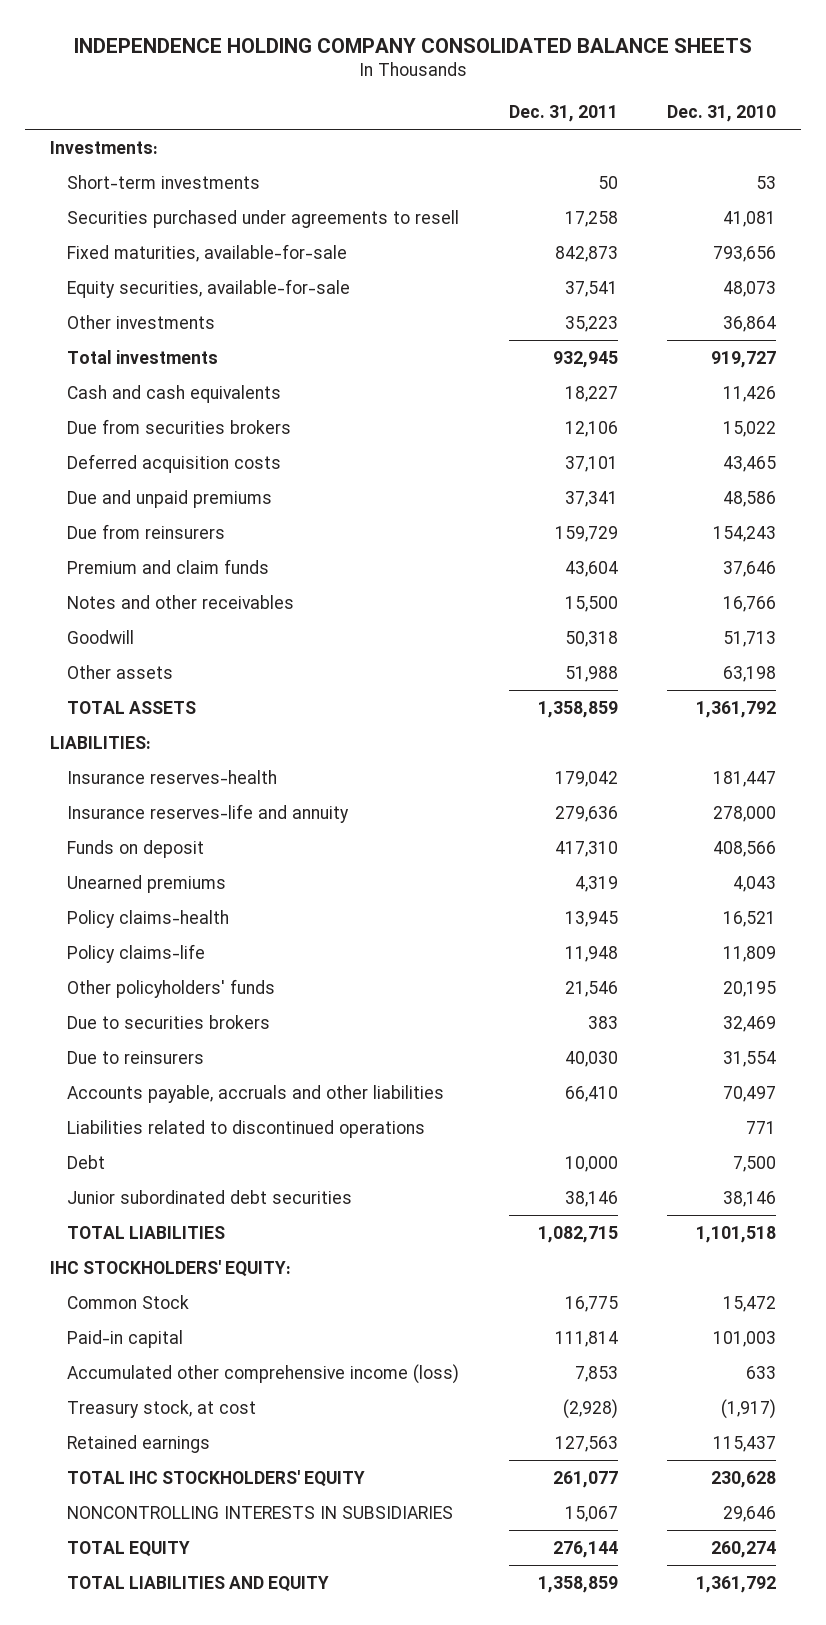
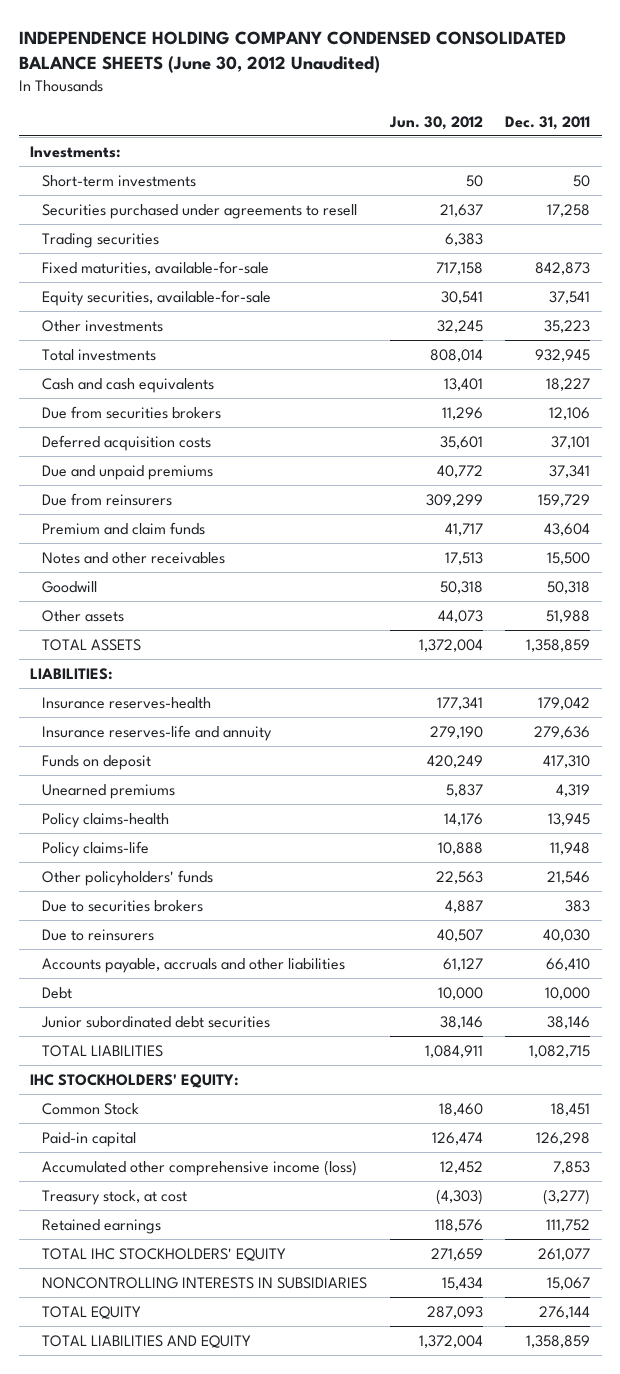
- INDEPENDENCE HOLDING COMPANY CONSOLIDATED BALANCE SHEETS
+ INDEPENDENCE HOLDING COMPANY CONDENSED CONSOLIDATED BALANCE SHEETS (June 30, 2012 Unaudited)
- | Dec. 31, 2011 | Dec. 31, 2010
+ | Jun. 30, 2012 | Dec. 31, 2011
+ Trading securities | 6,383 |
- Liabilities related to discontinued operations | | 771
- Common Stock | 16,775 | 15,472
- Paid-in capital | 111,814 | 101,003
+ Common Stock | 18,460 | 18,451
+ Paid-in capital | 126,474 | 126,298
- Treasury stock, at cost | (2,928) | (1,917)
- Retained earnings | 127,563 | 115,437
+ Treasury stock, at cost | (4,303) | (3,277)
+ Retained earnings | 118,576 | 111,752

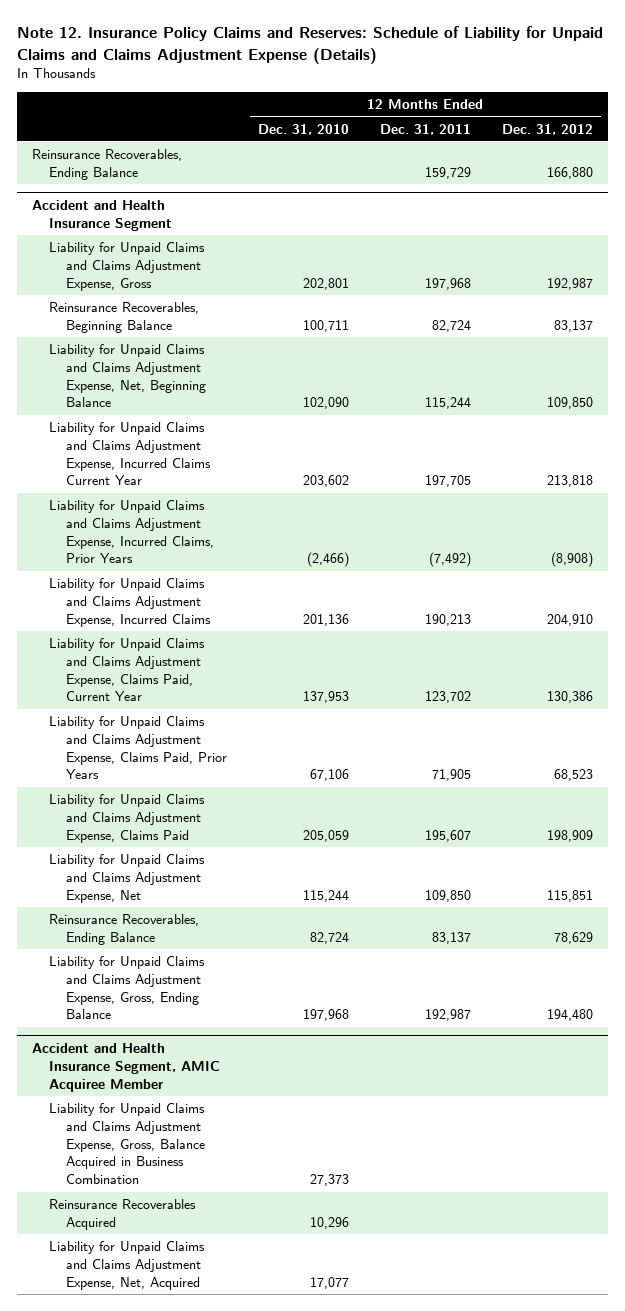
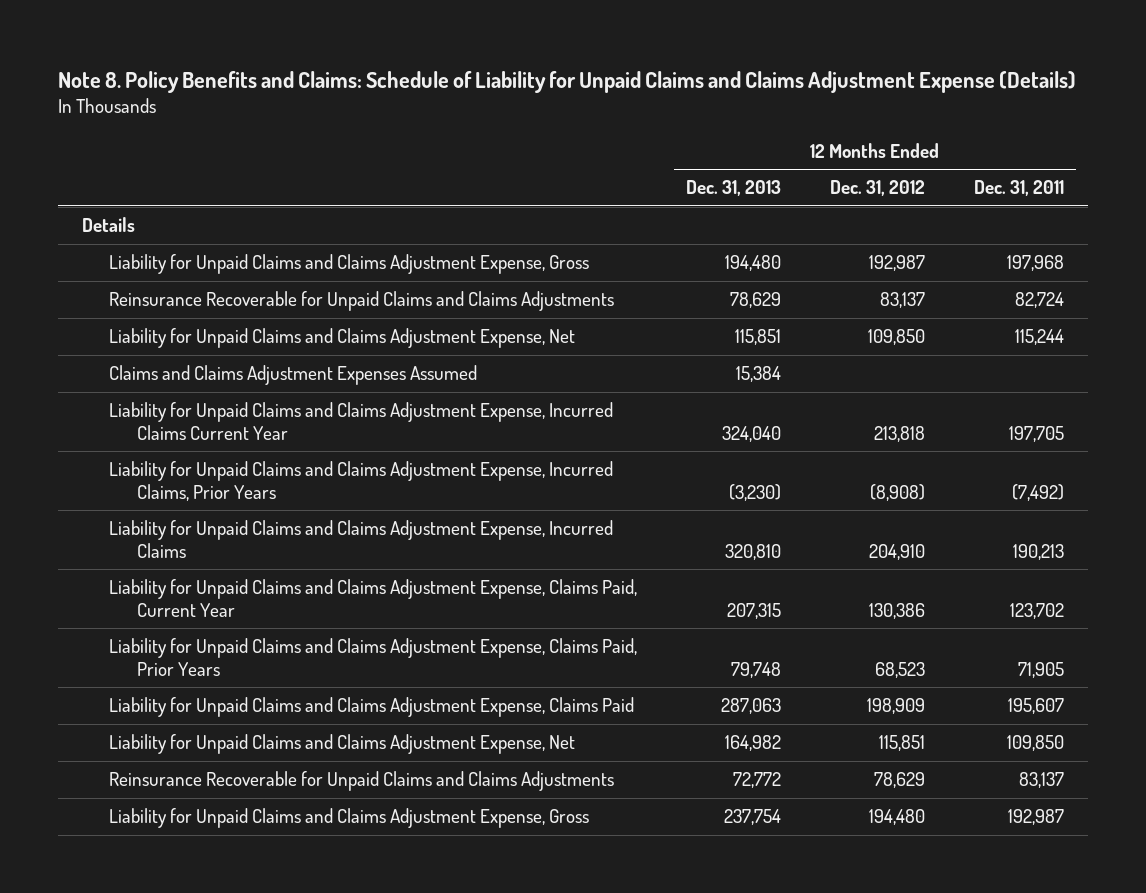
- Note 12. Insurance Policy Claims and Reserves: Schedule of Liability for Unpaid Claims and Claims Adjustment Expense (Details)
+ Note 8. Policy Benefits and Claims: Schedule of Liability for Unpaid Claims and Claims Adjustment Expense (Details)
- | 12 Months Ended Dec. 31, 2010 | 12 Months Ended Dec. 31, 2011 | 12 Months Ended Dec. 31, 2012
+ | 12 Months Ended Dec. 31, 2013 | 12 Months Ended Dec. 31, 2012 | 12 Months Ended Dec. 31, 2011
- Reinsurance Recoverables, Ending Balance | | 159,729 | 166,880
- Accident and Health Insurance Segment
+ Details
- Reinsurance Recoverables, Beginning Balance | 100,711 | 82,724 | 83,137
- Liability for Unpaid Claims and Claims Adjustment Expense, Net, Beginning Balance | 102,090 | 115,244 | 109,850
+ Reinsurance Recoverable for Unpaid Claims and Claims Adjustments | 78,629 | 83,137 | 82,724
+ Liability for Unpaid Claims and Claims Adjustment Expense, Net | 115,851 | 109,850 | 115,244
+ Claims and Claims Adjustment Expenses Assumed | 15,384 | |
- Reinsurance Recoverables, Ending Balance | 82,724 | 83,137 | 78,629
- Liability for Unpaid Claims and Claims Adjustment Expense, Gross, Ending Balance | 197,968 | 192,987 | 194,480
- Accident and Health Insurance Segment, AMIC Acquiree Member
- Liability for Unpaid Claims and Claims Adjustment Expense, Gross, Balance Acquired in Business Combination | 27,373 | |
- Reinsurance Recoverables Acquired | 10,296 | |
- Liability for Unpaid Claims and Claims Adjustment Expense, Net, Acquired | 17,077 | |
+ Reinsurance Recoverable for Unpaid Claims and Claims Adjustments | 72,772 | 78,629 | 83,137
+ Liability for Unpaid Claims and Claims Adjustment Expense, Gross | 237,754 | 194,480 | 192,987

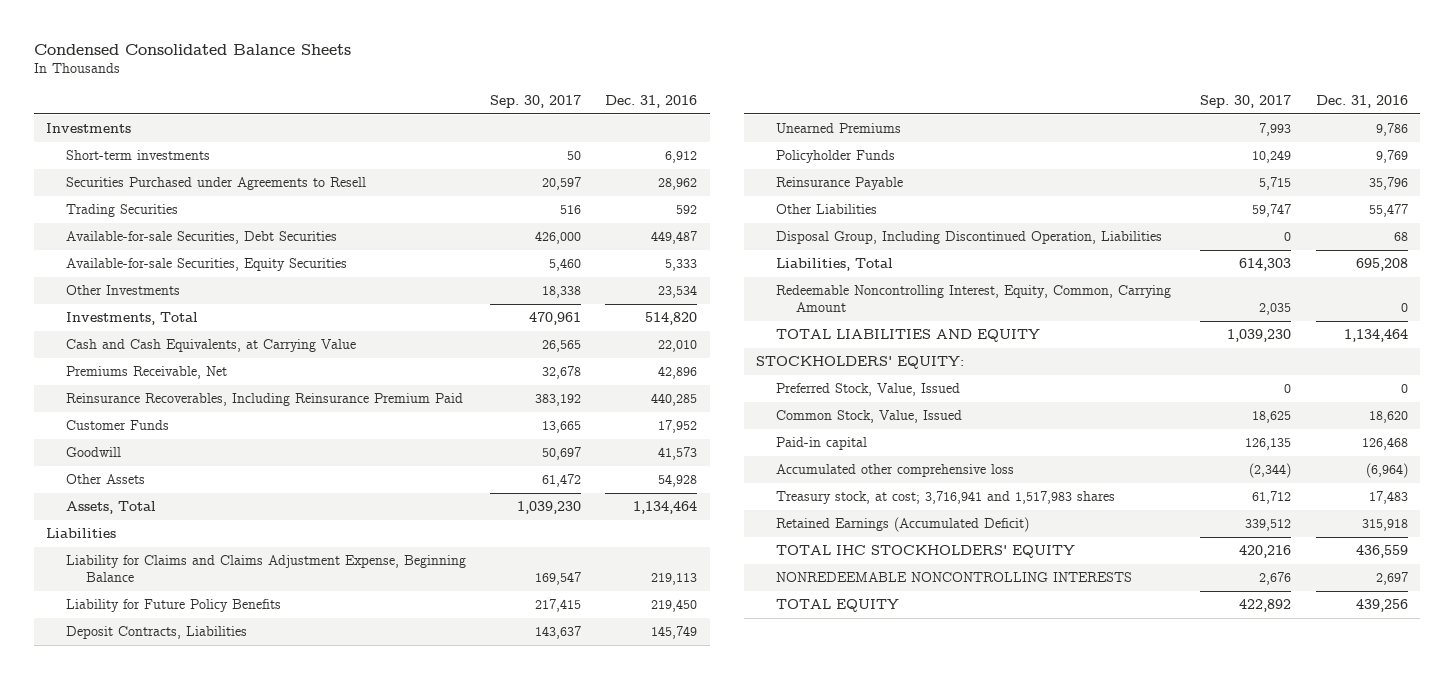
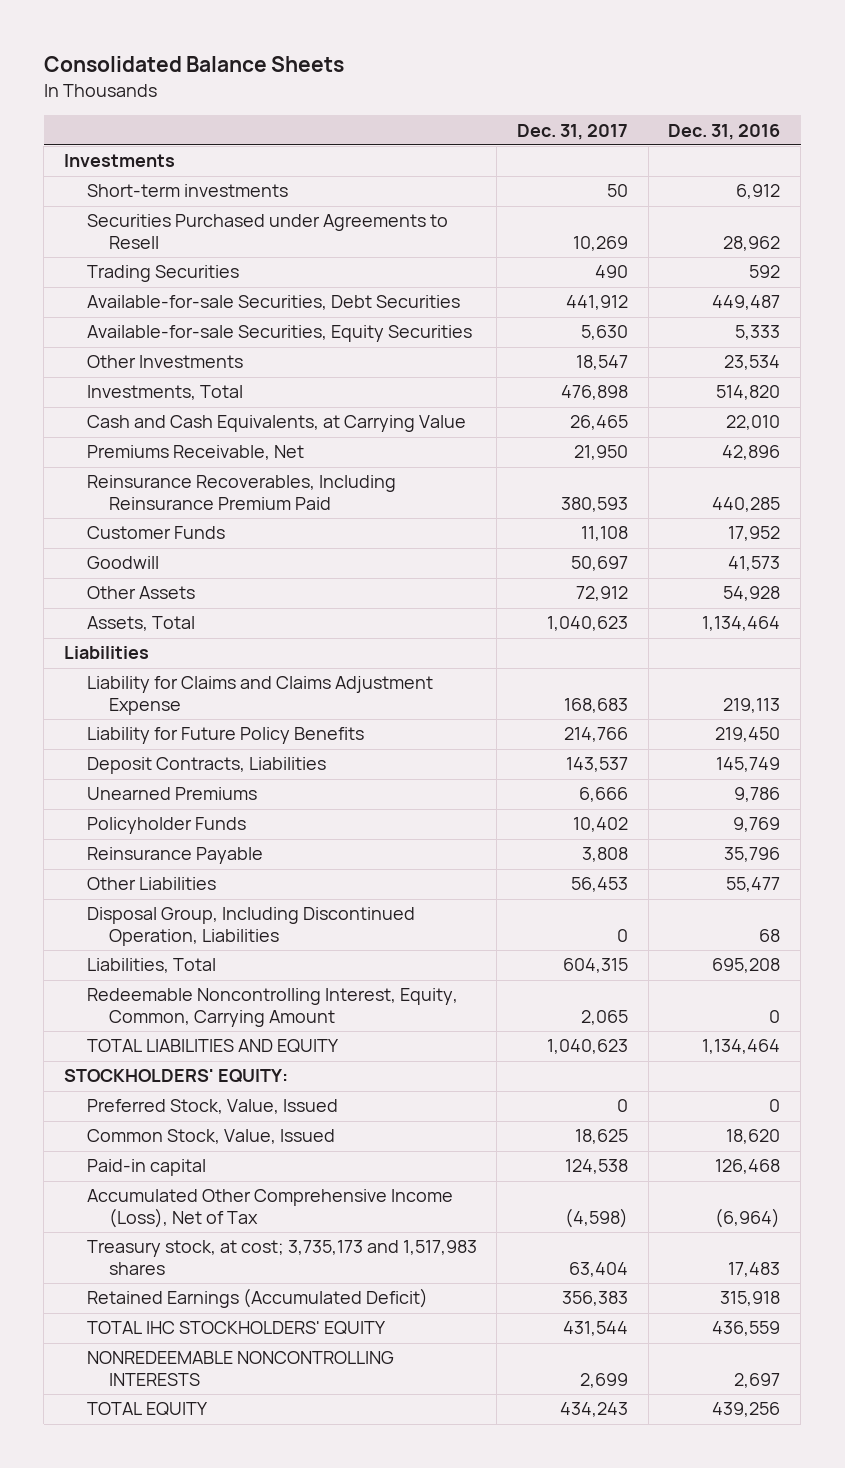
- Condensed Consolidated Balance Sheets
+ Consolidated Balance Sheets
- | Sep. 30, 2017 | Dec. 31, 2016
+ | Dec. 31, 2017 | Dec. 31, 2016
- Liability for Claims and Claims Adjustment Expense, Beginning Balance | 169,547 | 219,113
+ Liability for Claims and Claims Adjustment Expense | 168,683 | 219,113
- Accumulated other comprehensive loss | (2,344) | (6,964)
- Treasury stock, at cost; 3,716,941 and 1,517,983 shares | 61,712 | 17,483
+ Accumulated Other Comprehensive Income (Loss), Net of Tax | (4,598) | (6,964)
+ Treasury stock, at cost; 3,735,173 and 1,517,983 shares | 63,404 | 17,483

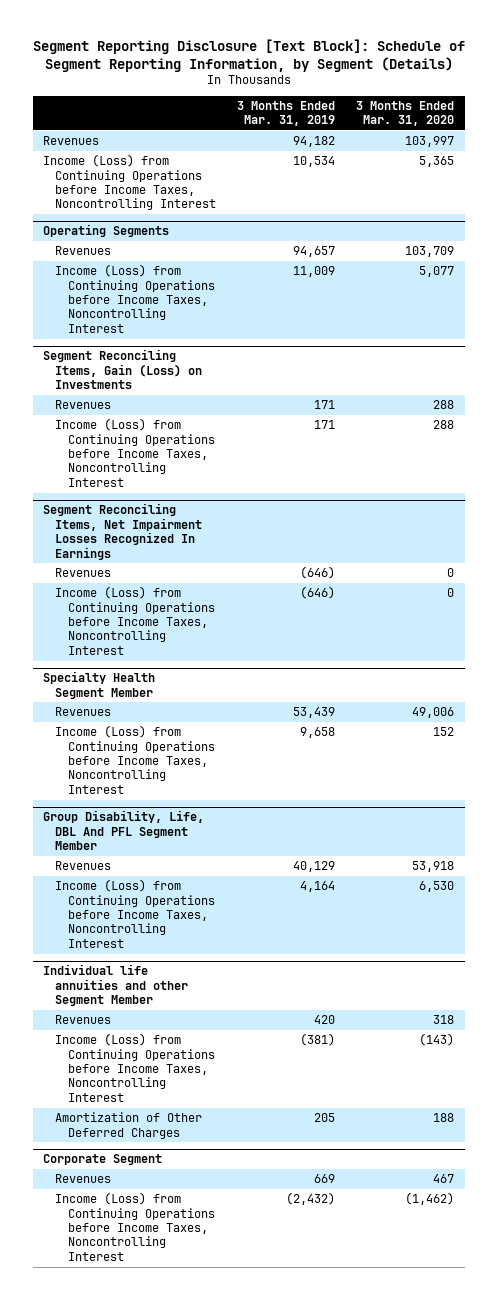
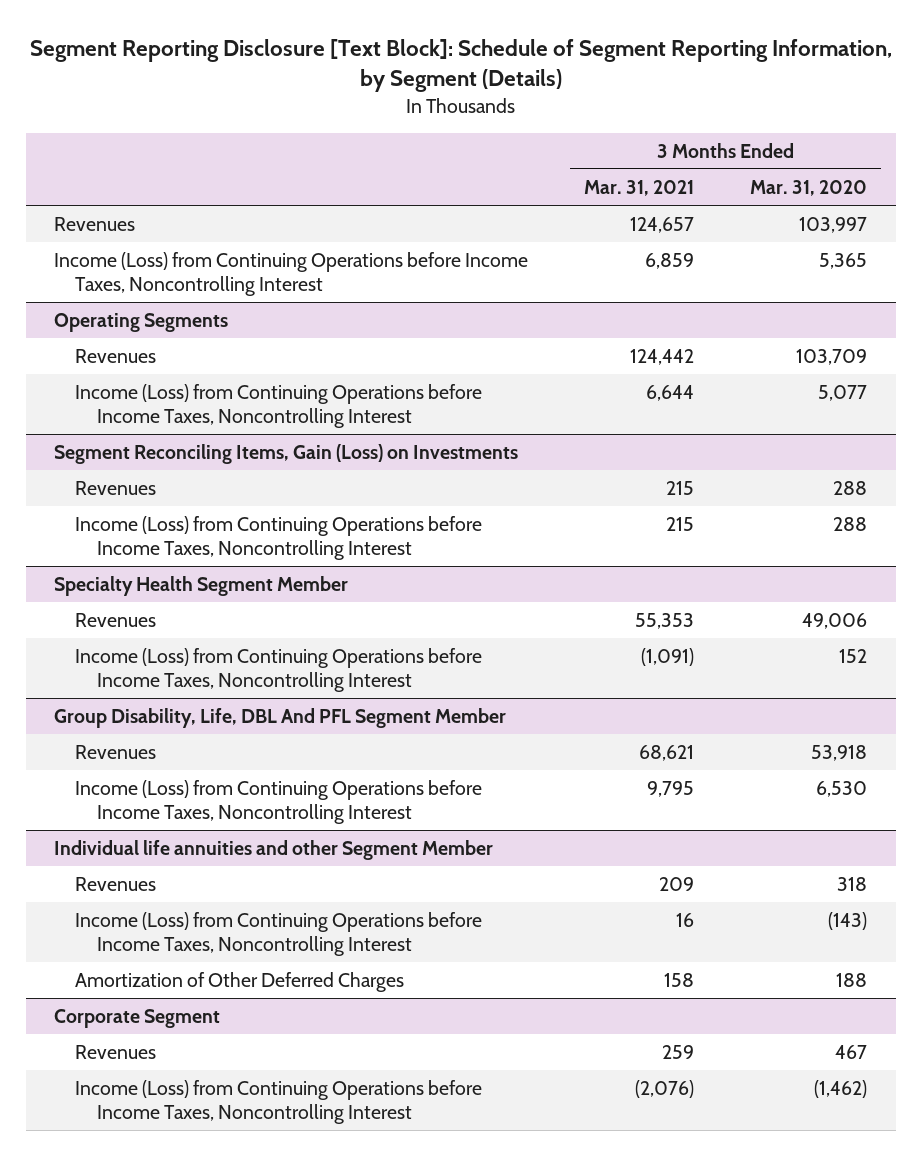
- | 3 Months Ended Mar. 31, 2019 | 3 Months Ended Mar. 31, 2020
+ | 3 Months Ended Mar. 31, 2021 | 3 Months Ended Mar. 31, 2020
- Segment Reconciling Items, Net Impairment Losses Recognized In Earnings
- Revenues | (646) | 0
- Income (Loss) from Continuing Operations before Income Taxes, Noncontrolling Interest | (646) | 0

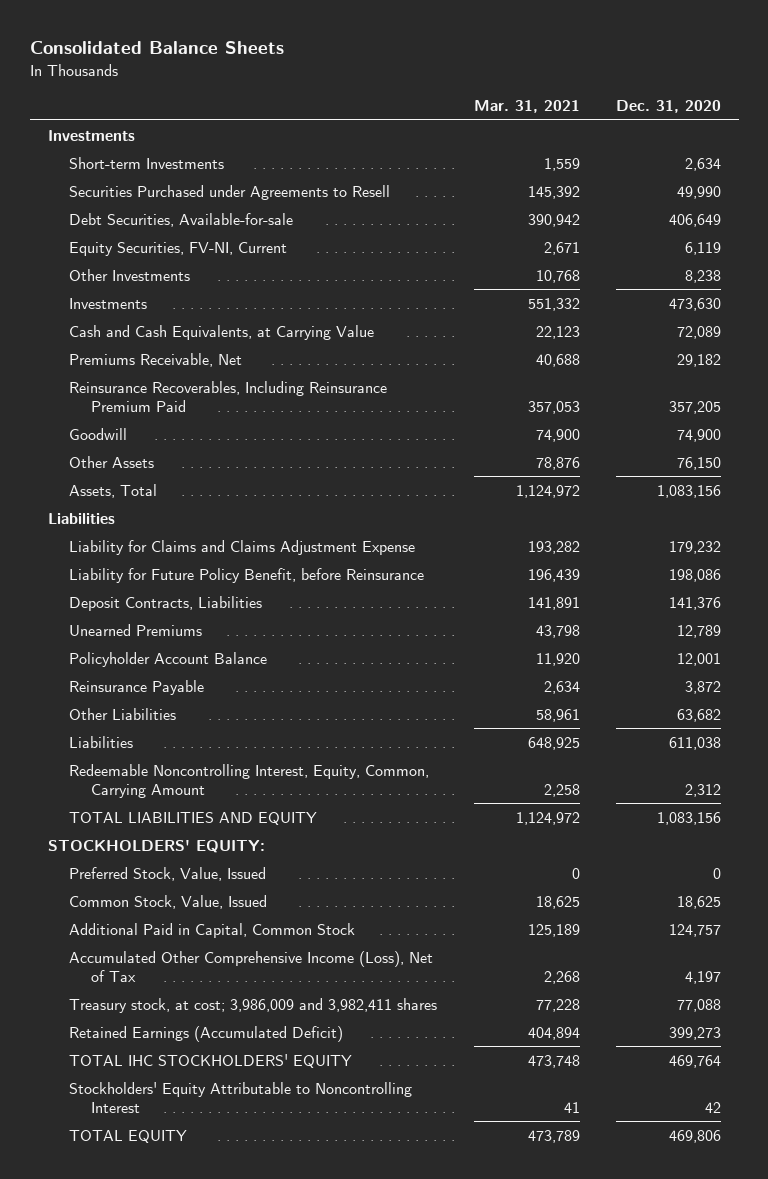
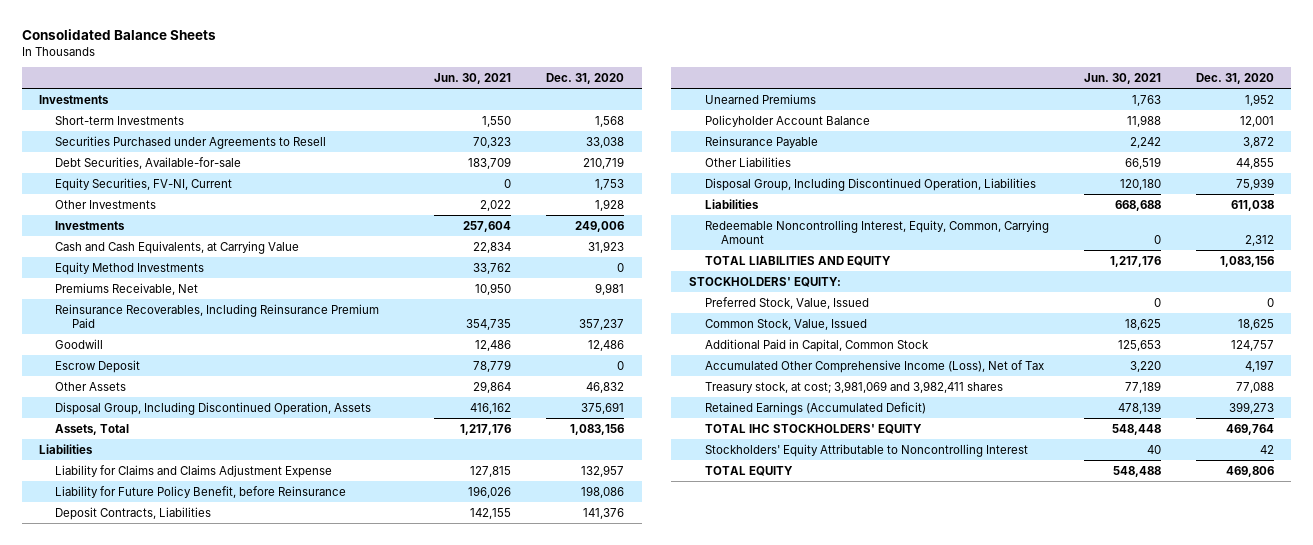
- | Mar. 31, 2021 | Dec. 31, 2020
+ | Jun. 30, 2021 | Dec. 31, 2020
- Short-term Investments | 1,559 | 2,634
- Securities Purchased under Agreements to Resell | 145,392 | 49,990
- Debt Securities, Available-for-sale | 390,942 | 406,649
- Equity Securities, FV-NI, Current | 2,671 | 6,119
- Other Investments | 10,768 | 8,238
- Investments | 551,332 | 473,630
- Cash and Cash Equivalents, at Carrying Value | 22,123 | 72,089
- Premiums Receivable, Net | 40,688 | 29,182
- Reinsurance Recoverables, Including Reinsurance Premium Paid | 357,053 | 357,205
- Goodwill | 74,900 | 74,900
- Other Assets | 78,876 | 76,150
+ Short-term Investments | 1,550 | 1,568
+ Securities Purchased under Agreements to Resell | 70,323 | 33,038
+ Debt Securities, Available-for-sale | 183,709 | 210,719
+ Equity Securities, FV-NI, Current | 0 | 1,753
+ Other Investments | 2,022 | 1,928
+ Investments | 257,604 | 249,006
+ Cash and Cash Equivalents, at Carrying Value | 22,834 | 31,923
+ Equity Method Investments | 33,762 | 0
+ Premiums Receivable, Net | 10,950 | 9,981
+ Reinsurance Recoverables, Including Reinsurance Premium Paid | 354,735 | 357,237
+ Goodwill | 12,486 | 12,486
+ Escrow Deposit | 78,779 | 0
+ Other Assets | 29,864 | 46,832
+ Disposal Group, Including Discontinued Operation, Assets | 416,162 | 375,691
- Liability for Claims and Claims Adjustment Expense | 193,282 | 179,232
+ Liability for Claims and Claims Adjustment Expense | 127,815 | 132,957
- Unearned Premiums | 43,798 | 12,789
+ Unearned Premiums | 1,763 | 1,952
- Other Liabilities | 58,961 | 63,682
+ Other Liabilities | 66,519 | 44,855
+ Disposal Group, Including Discontinued Operation, Liabilities | 120,180 | 75,939
- Treasury stock, at cost; 3,986,009 and 3,982,411 shares | 77,228 | 77,088
+ Treasury stock, at cost; 3,981,069 and 3,982,411 shares | 77,189 | 77,088

